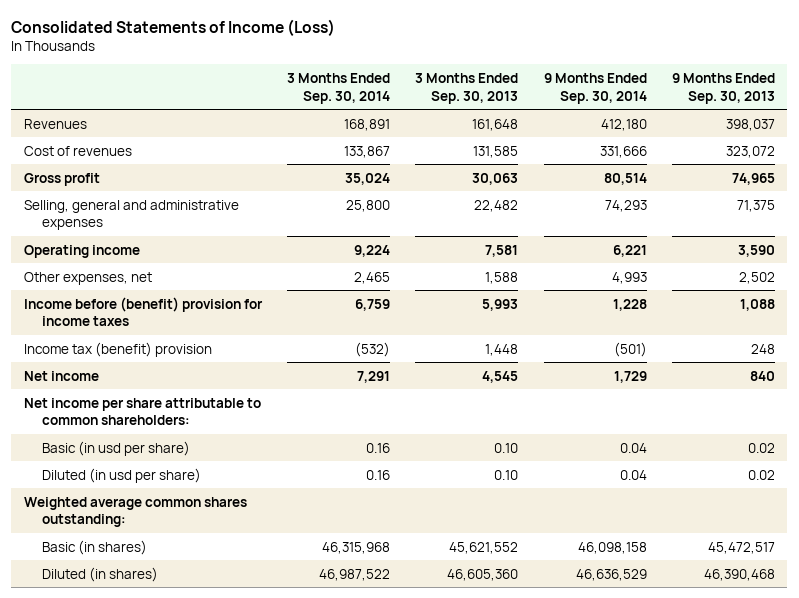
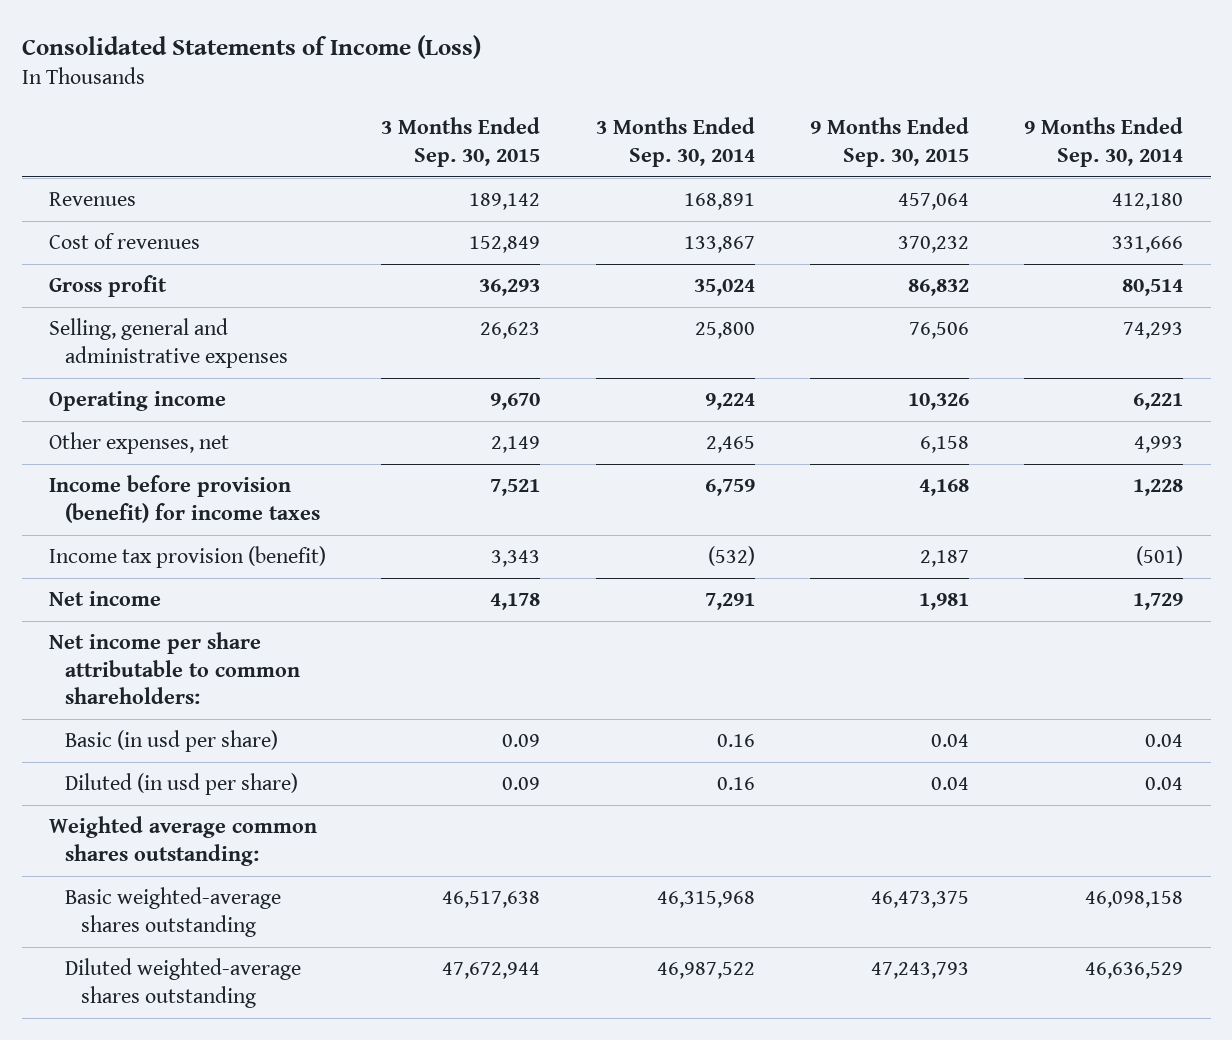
- | 3 Months Ended Sep. 30, 2014 | 3 Months Ended Sep. 30, 2013 | 9 Months Ended Sep. 30, 2014 | 9 Months Ended Sep. 30, 2013
+ | 3 Months Ended Sep. 30, 2015 | 3 Months Ended Sep. 30, 2014 | 9 Months Ended Sep. 30, 2015 | 9 Months Ended Sep. 30, 2014
- Income before (benefit) provision for income taxes | 6,759 | 5,993 | 1,228 | 1,088
- Income tax (benefit) provision | (532) | 1,448 | (501) | 248
+ Income before provision (benefit) for income taxes | 7,521 | 6,759 | 4,168 | 1,228
+ Income tax provision (benefit) | 3,343 | (532) | 2,187 | (501)
- Basic (in shares) | 46,315,968 | 45,621,552 | 46,098,158 | 45,472,517
- Diluted (in shares) | 46,987,522 | 46,605,360 | 46,636,529 | 46,390,468
+ Basic weighted-average shares outstanding | 46,517,638 | 46,315,968 | 46,473,375 | 46,098,158
+ Diluted weighted-average shares outstanding | 47,672,944 | 46,987,522 | 47,243,793 | 46,636,529

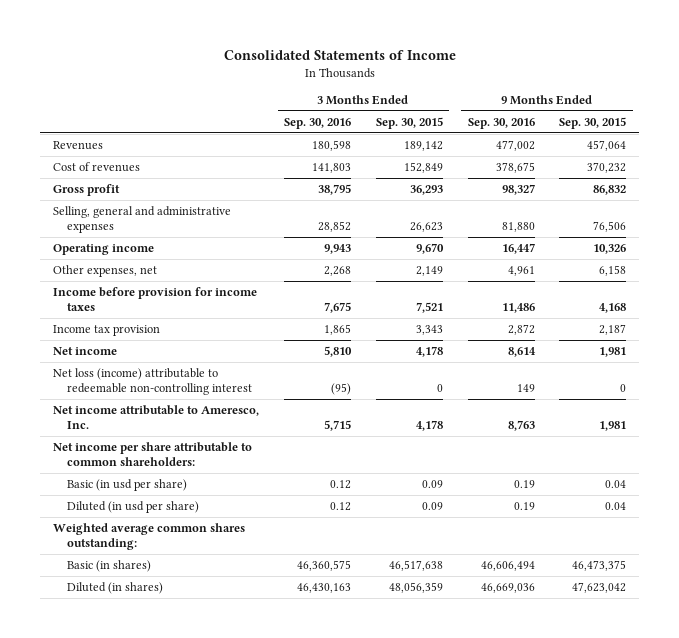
- Consolidated Statements of Income (Loss)
+ Consolidated Statements of Income
- | 3 Months Ended Sep. 30, 2015 | 3 Months Ended Sep. 30, 2014 | 9 Months Ended Sep. 30, 2015 | 9 Months Ended Sep. 30, 2014
+ | 3 Months Ended Sep. 30, 2016 | 3 Months Ended Sep. 30, 2015 | 9 Months Ended Sep. 30, 2016 | 9 Months Ended Sep. 30, 2015
- Income before provision (benefit) for income taxes | 7,521 | 6,759 | 4,168 | 1,228
- Income tax provision (benefit) | 3,343 | (532) | 2,187 | (501)
+ Income before provision for income taxes | 7,675 | 7,521 | 11,486 | 4,168
+ Income tax provision | 1,865 | 3,343 | 2,872 | 2,187
+ Net loss (income) attributable to redeemable non-controlling interest | (95) | 0 | 149 | 0
+ Net income attributable to Ameresco, Inc. | 5,715 | 4,178 | 8,763 | 1,981
- Basic weighted-average shares outstanding | 46,517,638 | 46,315,968 | 46,473,375 | 46,098,158
- Diluted weighted-average shares outstanding | 47,672,944 | 46,987,522 | 47,243,793 | 46,636,529
+ Basic (in shares) | 46,360,575 | 46,517,638 | 46,606,494 | 46,473,375
+ Diluted (in shares) | 46,430,163 | 48,056,359 | 46,669,036 | 47,623,042

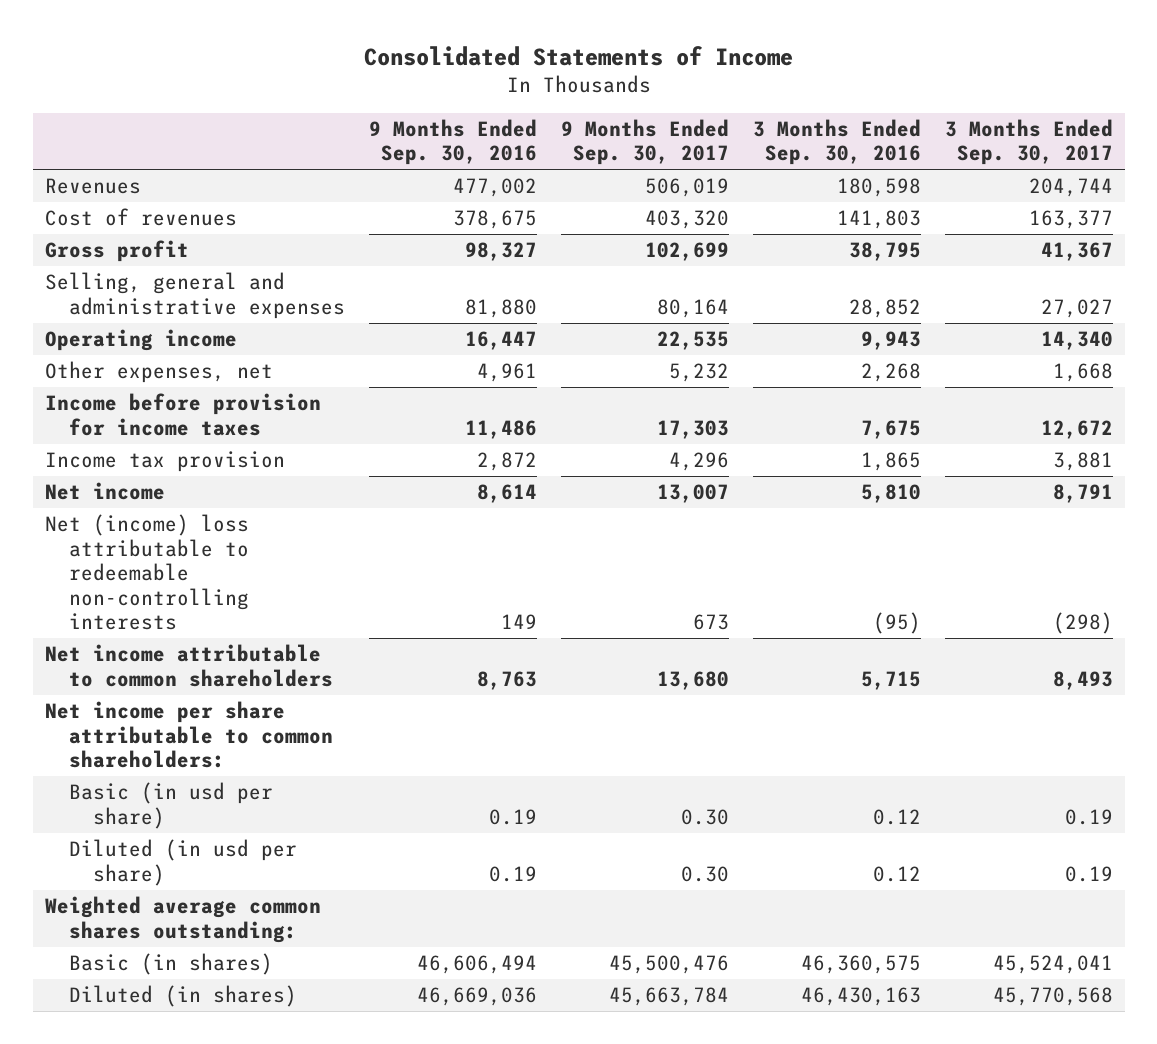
- | 3 Months Ended Sep. 30, 2016 | 3 Months Ended Sep. 30, 2015 | 9 Months Ended Sep. 30, 2016 | 9 Months Ended Sep. 30, 2015
+ | 9 Months Ended Sep. 30, 2016 | 9 Months Ended Sep. 30, 2017 | 3 Months Ended Sep. 30, 2016 | 3 Months Ended Sep. 30, 2017
- Net loss (income) attributable to redeemable non-controlling interest | (95) | 0 | 149 | 0
- Net income attributable to Ameresco, Inc. | 5,715 | 4,178 | 8,763 | 1,981
+ Net (income) loss attributable to redeemable non-controlling interests | 149 | 673 | (95) | (298)
+ Net income attributable to common shareholders | 8,763 | 13,680 | 5,715 | 8,493

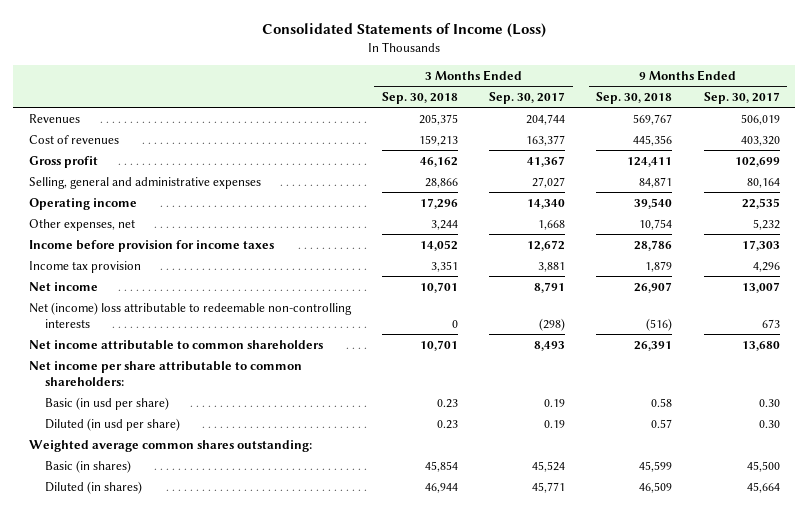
- Consolidated Statements of Income
+ Consolidated Statements of Income (Loss)
- | 9 Months Ended Sep. 30, 2016 | 9 Months Ended Sep. 30, 2017 | 3 Months Ended Sep. 30, 2016 | 3 Months Ended Sep. 30, 2017
+ | 3 Months Ended Sep. 30, 2018 | 3 Months Ended Sep. 30, 2017 | 9 Months Ended Sep. 30, 2018 | 9 Months Ended Sep. 30, 2017
- Basic (in shares) | 46,606,494 | 45,500,476 | 46,360,575 | 45,524,041
- Diluted (in shares) | 46,669,036 | 45,663,784 | 46,430,163 | 45,770,568
+ Basic (in shares) | 45,854 | 45,524 | 45,599 | 45,500
+ Diluted (in shares) | 46,944 | 45,771 | 46,509 | 45,664

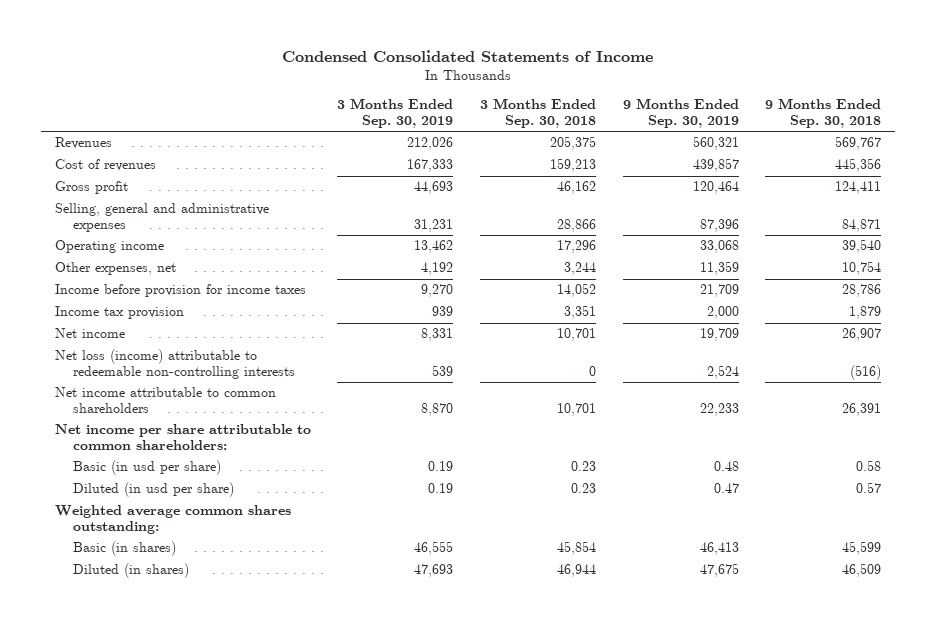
- Consolidated Statements of Income (Loss)
+ Condensed Consolidated Statements of Income
- | 3 Months Ended Sep. 30, 2018 | 3 Months Ended Sep. 30, 2017 | 9 Months Ended Sep. 30, 2018 | 9 Months Ended Sep. 30, 2017
+ | 3 Months Ended Sep. 30, 2019 | 3 Months Ended Sep. 30, 2018 | 9 Months Ended Sep. 30, 2019 | 9 Months Ended Sep. 30, 2018
- Net (income) loss attributable to redeemable non-controlling interests | 0 | (298) | (516) | 673
+ Net loss (income) attributable to redeemable non-controlling interests | 539 | 0 | 2,524 | (516)

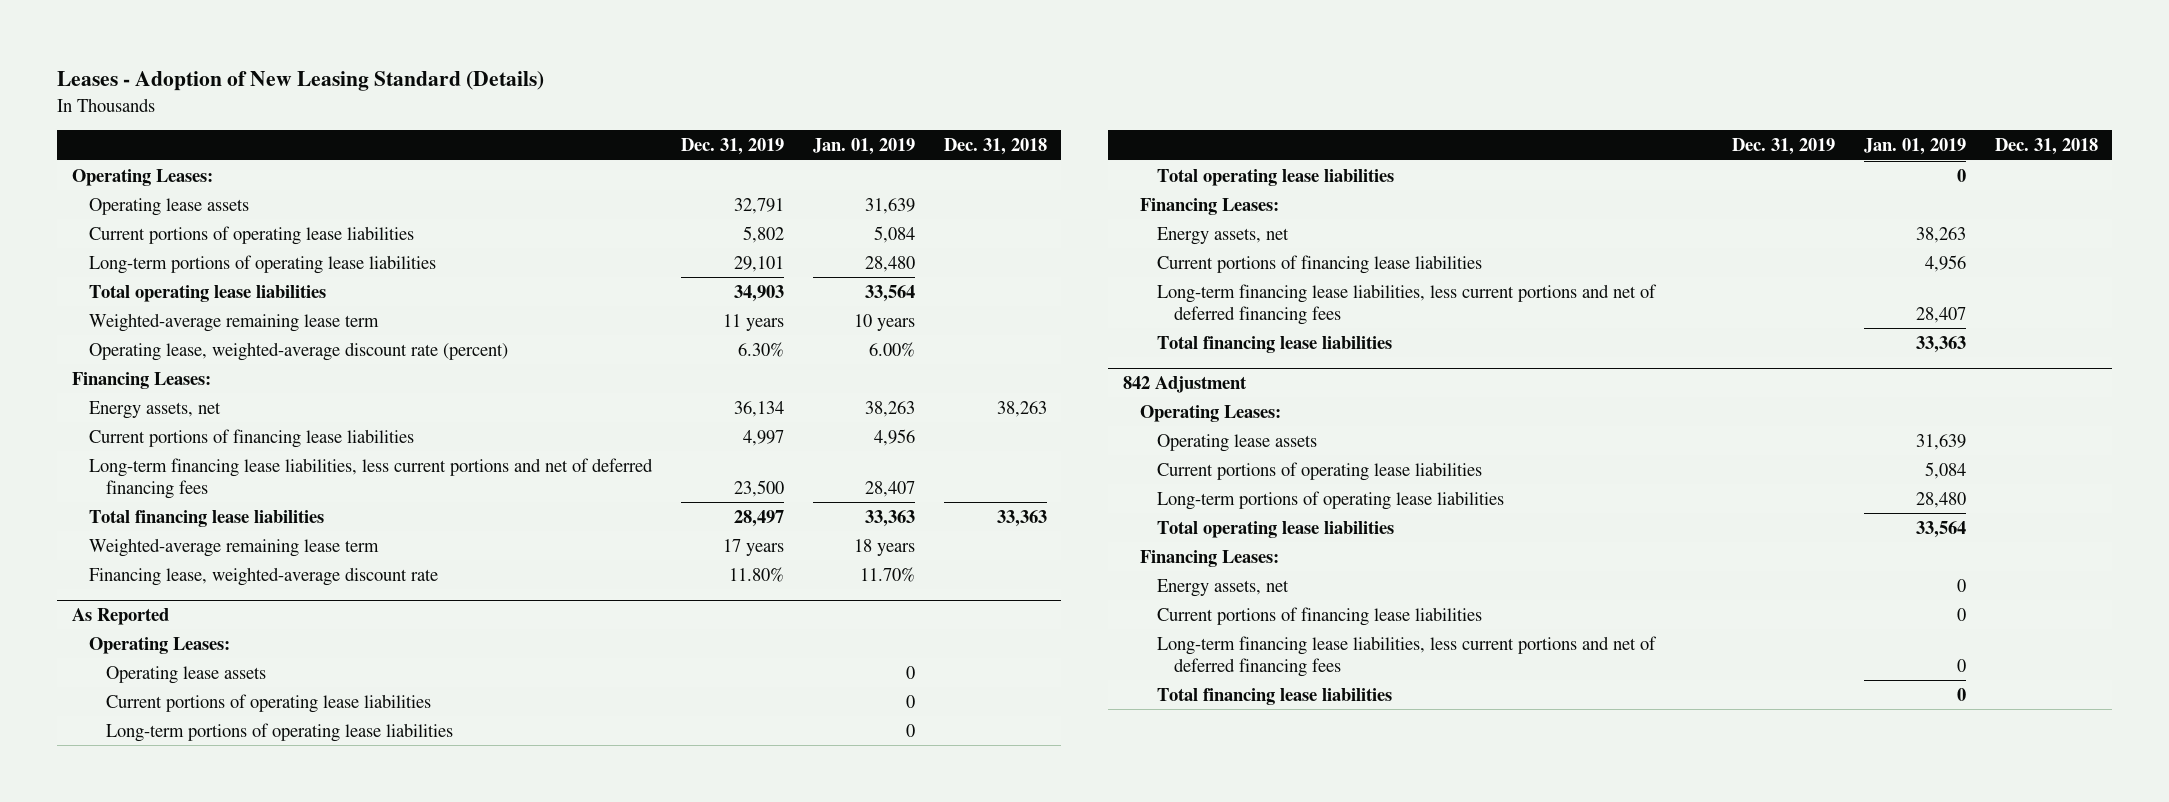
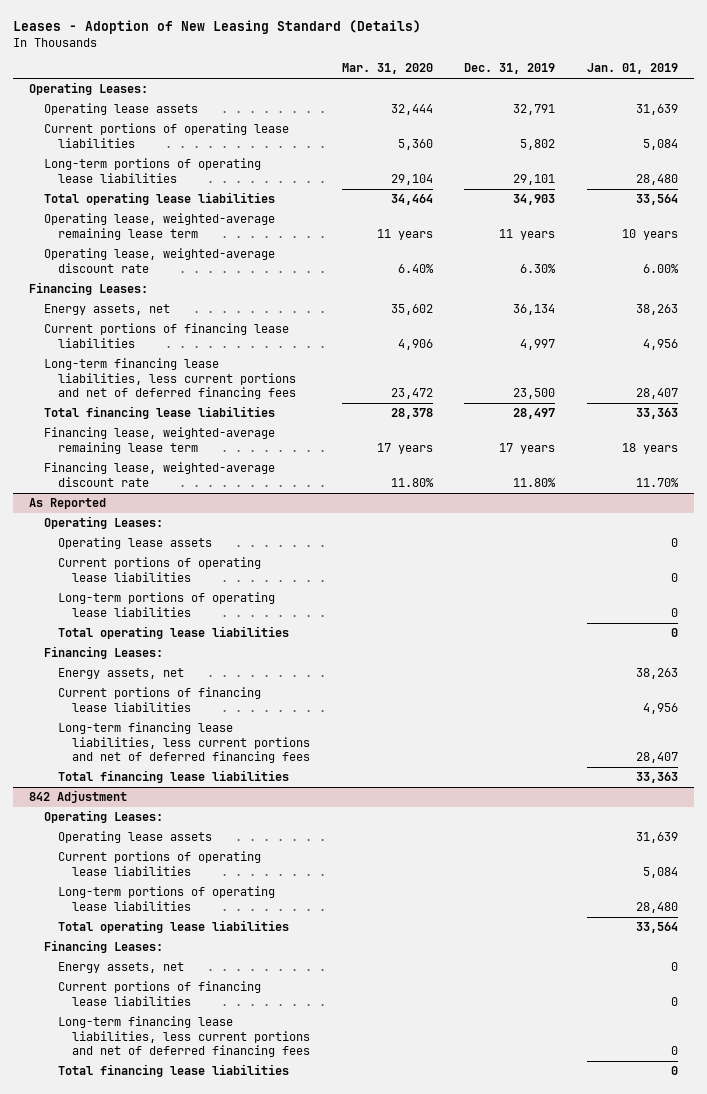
- | Dec. 31, 2019 | Jan. 01, 2019 | Dec. 31, 2018
+ | Mar. 31, 2020 | Dec. 31, 2019 | Jan. 01, 2019
- Weighted-average remaining lease term | 11 years | 10 years |
- Operating lease, weighted-average discount rate (percent) | 6.30% | 6.00% |
+ Operating lease, weighted-average remaining lease term | 11 years | 11 years | 10 years
+ Operating lease, weighted-average discount rate | 6.40% | 6.30% | 6.00%
- Weighted-average remaining lease term | 17 years | 18 years |
+ Financing lease, weighted-average remaining lease term | 17 years | 17 years | 18 years

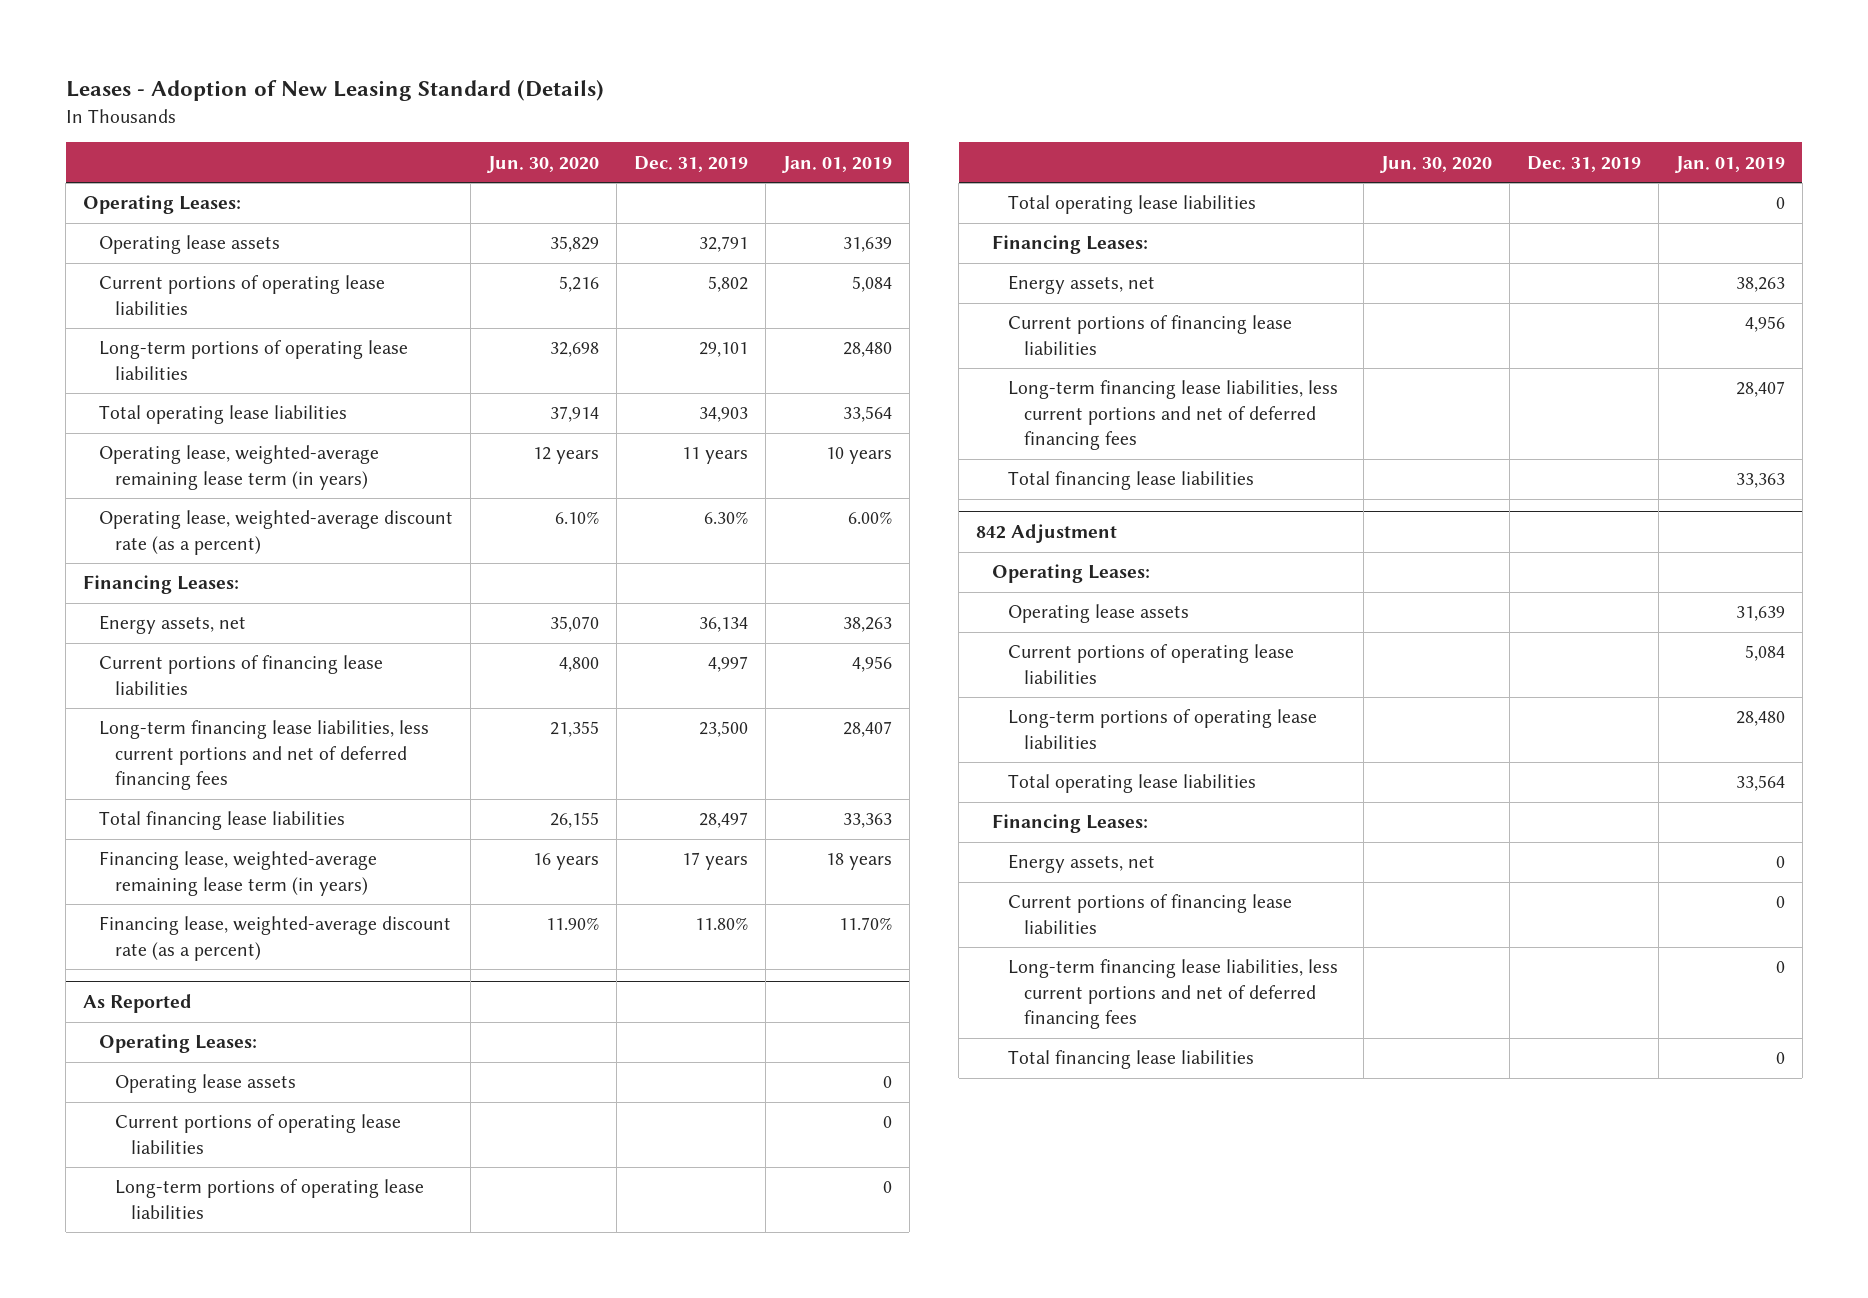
- | Mar. 31, 2020 | Dec. 31, 2019 | Jan. 01, 2019
+ | Jun. 30, 2020 | Dec. 31, 2019 | Jan. 01, 2019
- Operating lease, weighted-average remaining lease term | 11 years | 11 years | 10 years
- Operating lease, weighted-average discount rate | 6.40% | 6.30% | 6.00%
+ Operating lease, weighted-average remaining lease term (in years) | 12 years | 11 years | 10 years
+ Operating lease, weighted-average discount rate (as a percent) | 6.10% | 6.30% | 6.00%
- Financing lease, weighted-average remaining lease term | 17 years | 17 years | 18 years
- Financing lease, weighted-average discount rate | 11.80% | 11.80% | 11.70%
+ Financing lease, weighted-average remaining lease term (in years) | 16 years | 17 years | 18 years
+ Financing lease, weighted-average discount rate (as a percent) | 11.90% | 11.80% | 11.70%

